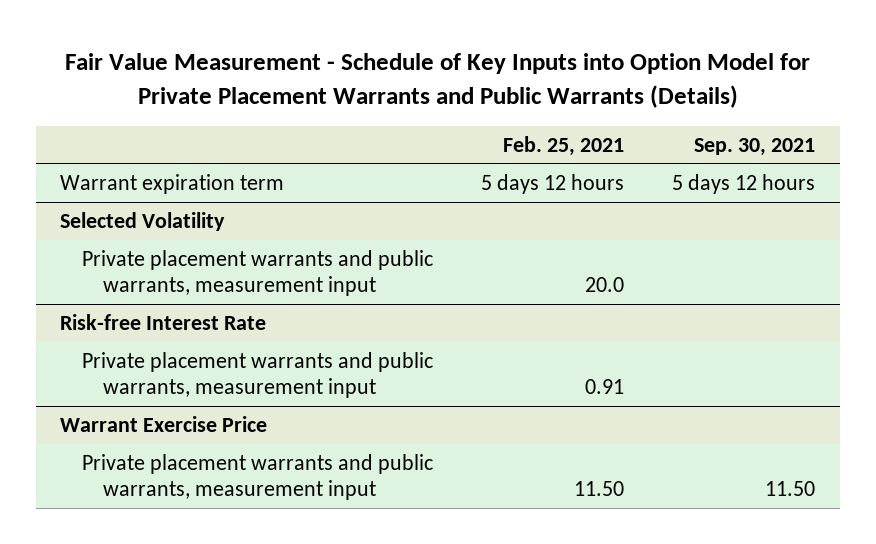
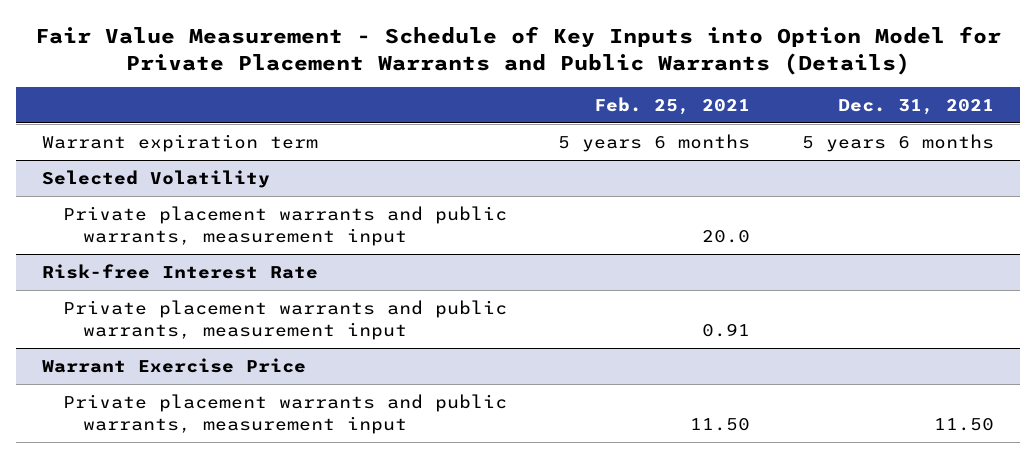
- | Feb. 25, 2021 | Sep. 30, 2021
+ | Feb. 25, 2021 | Dec. 31, 2021
- Warrant expiration term | 5 days 12 hours | 5 days 12 hours
+ Warrant expiration term | 5 years 6 months | 5 years 6 months

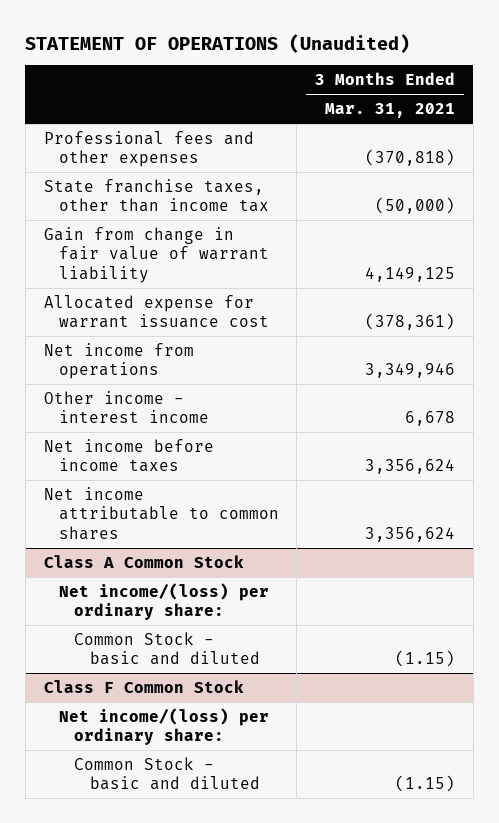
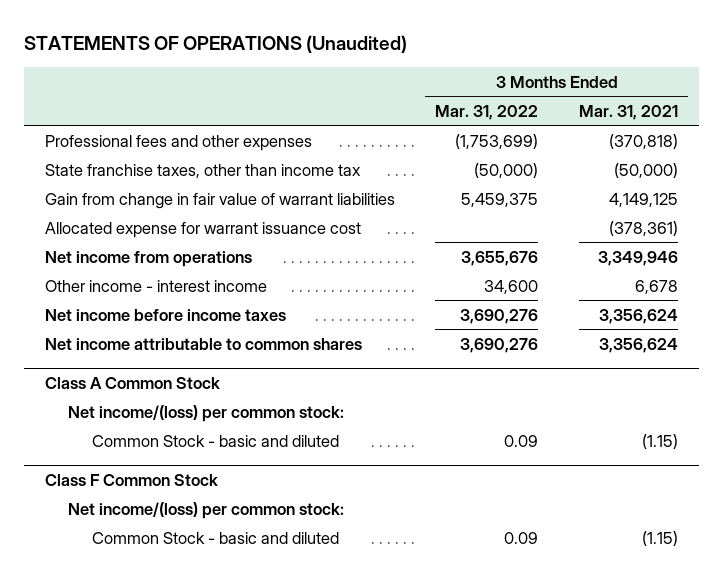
- STATEMENT OF OPERATIONS (Unaudited)
+ STATEMENTS OF OPERATIONS (Unaudited)
- | 3 Months Ended Mar. 31, 2021
+ | 3 Months Ended Mar. 31, 2022 | 3 Months Ended Mar. 31, 2021
- Gain from change in fair value of warrant liability | 4,149,125
+ Gain from change in fair value of warrant liabilities | 5,459,375 | 4,149,125
@ Class A Common Stock
- Net income/(loss) per ordinary share:
+ Net income/(loss) per common stock:
@ Class F Common Stock
- Net income/(loss) per ordinary share:
+ Net income/(loss) per common stock:

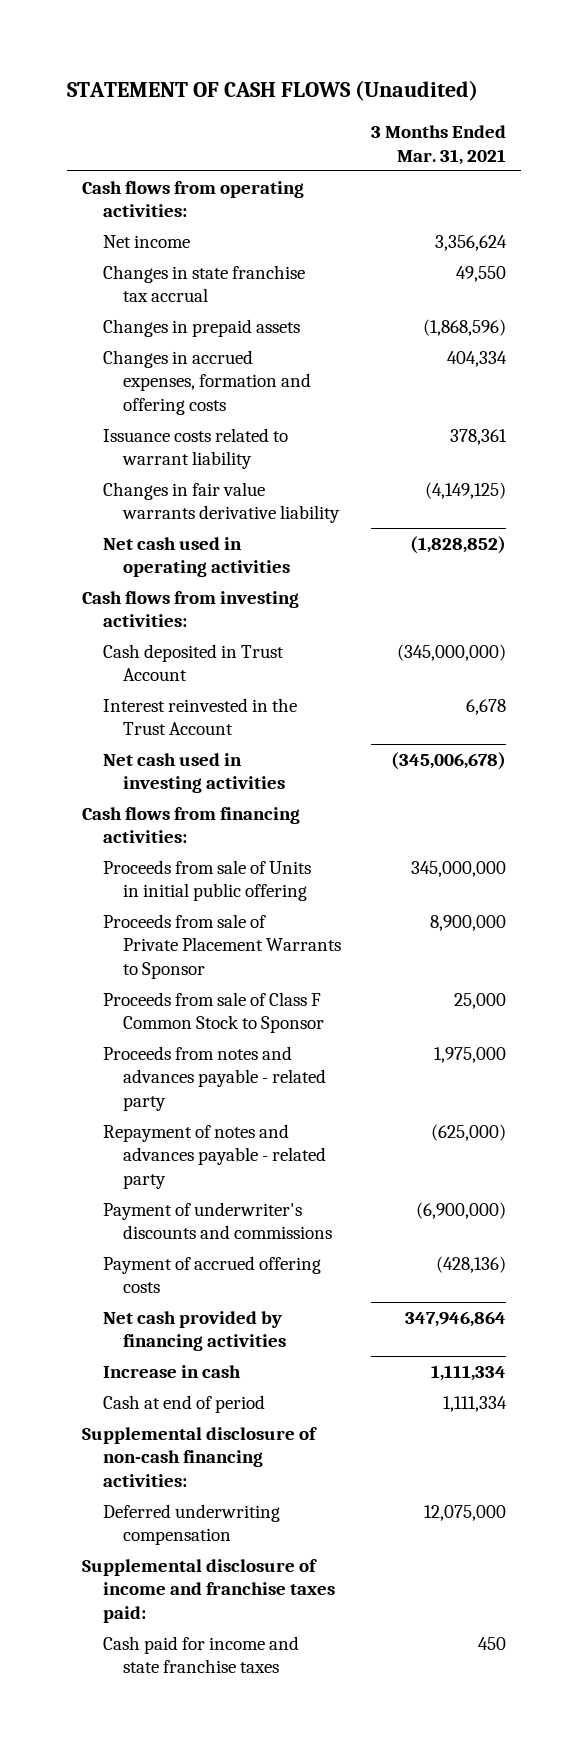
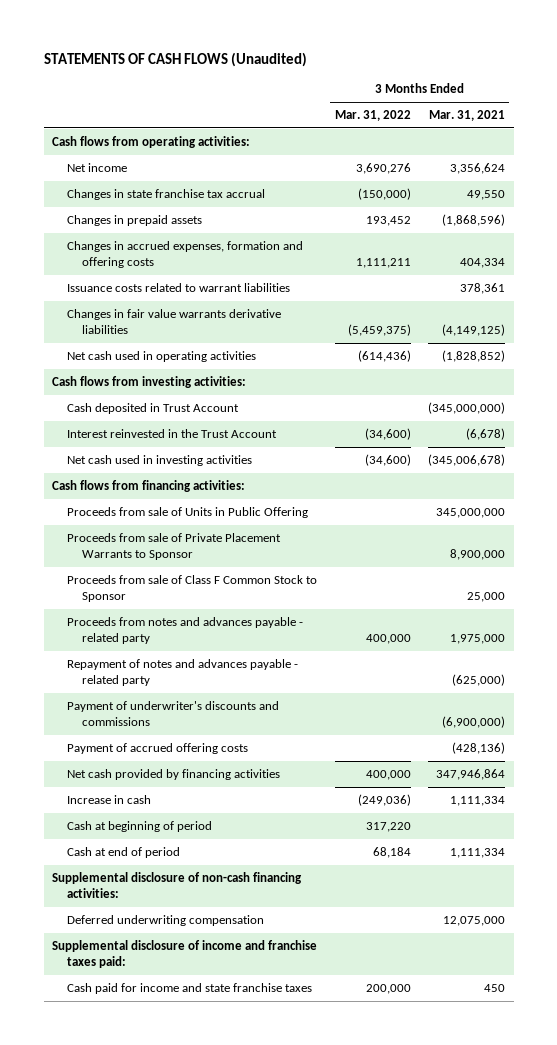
- STATEMENT OF CASH FLOWS (Unaudited)
+ STATEMENTS OF CASH FLOWS (Unaudited)
- | 3 Months Ended Mar. 31, 2021
+ | 3 Months Ended Mar. 31, 2022 | 3 Months Ended Mar. 31, 2021
- Issuance costs related to warrant liability | 378,361
- Changes in fair value warrants derivative liability | (4,149,125)
+ Issuance costs related to warrant liabilities | | 378,361
+ Changes in fair value warrants derivative liabilities | (5,459,375) | (4,149,125)
- Interest reinvested in the Trust Account | 6,678
+ Interest reinvested in the Trust Account | (34,600) | (6,678)
- Proceeds from sale of Units in initial public offering | 345,000,000
+ Proceeds from sale of Units in Public Offering | | 345,000,000
+ Cash at beginning of period | 317,220 |

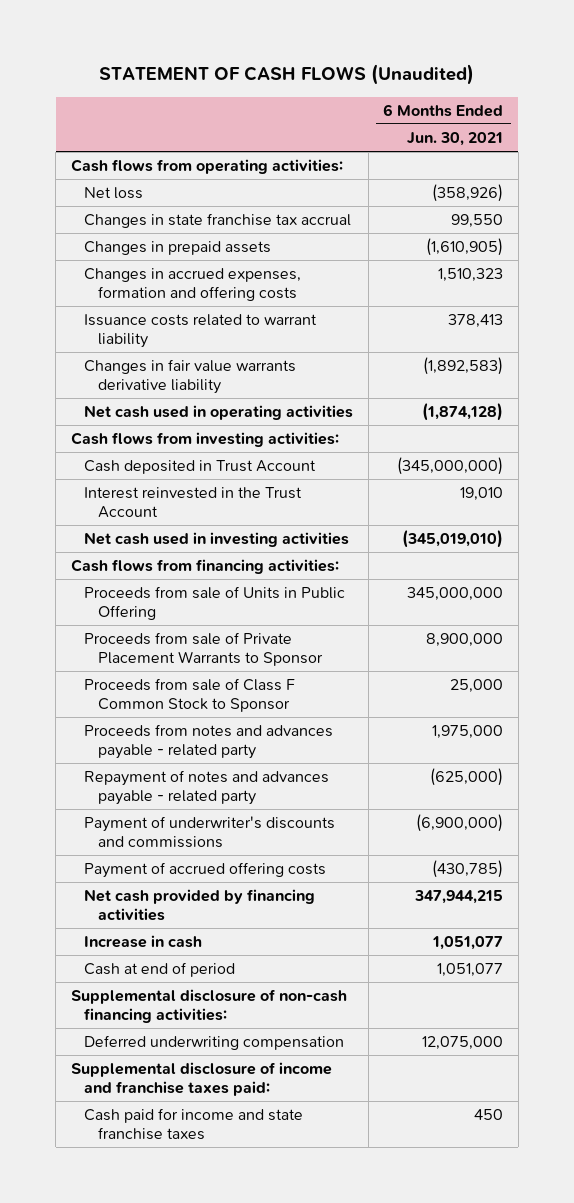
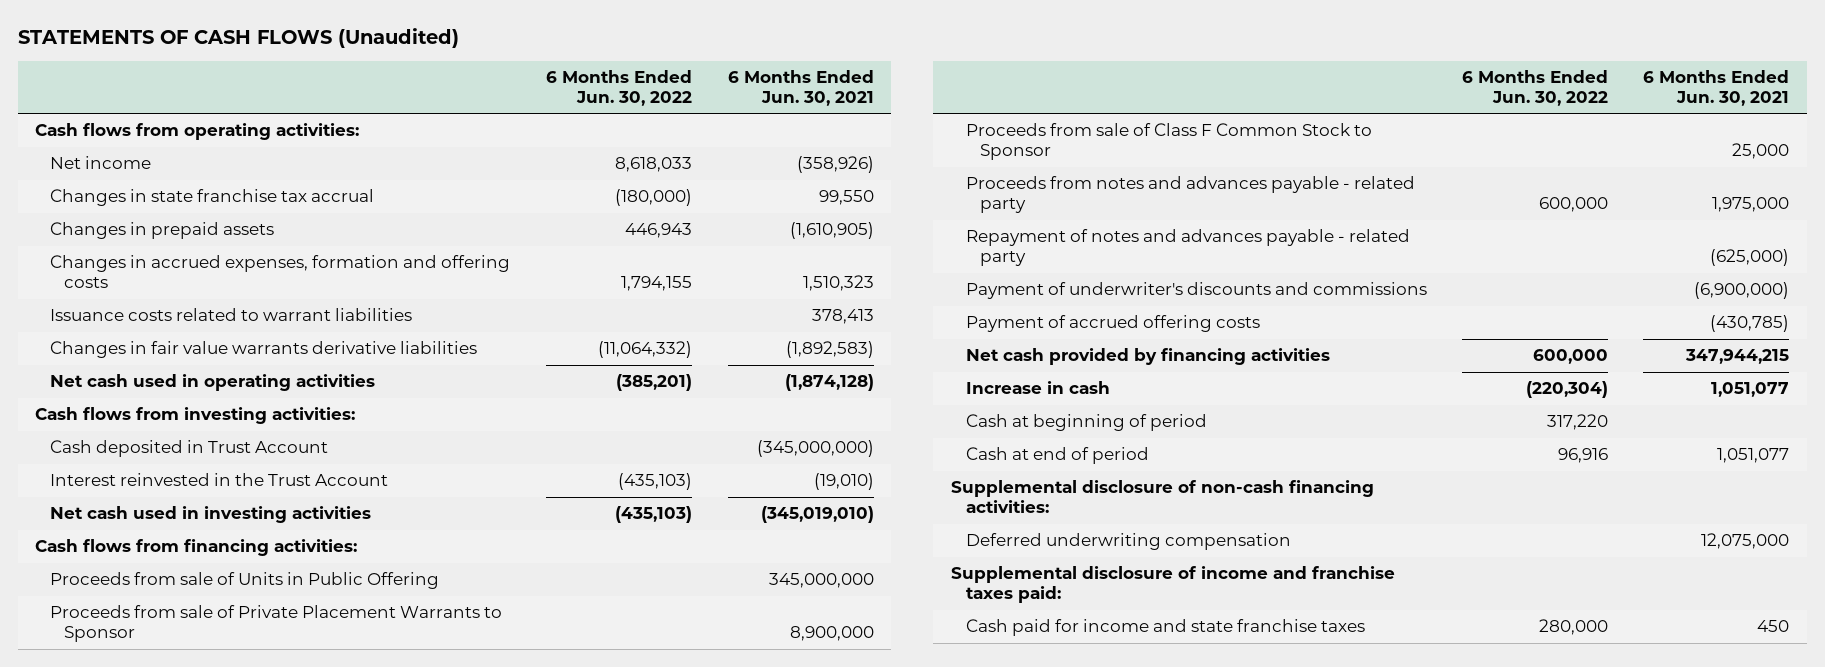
- STATEMENT OF CASH FLOWS (Unaudited)
+ STATEMENTS OF CASH FLOWS (Unaudited)
- | 6 Months Ended Jun. 30, 2021
+ | 6 Months Ended Jun. 30, 2022 | 6 Months Ended Jun. 30, 2021
- Net loss | (358,926)
+ Net income | 8,618,033 | (358,926)
- Issuance costs related to warrant liability | 378,413
- Changes in fair value warrants derivative liability | (1,892,583)
+ Issuance costs related to warrant liabilities | | 378,413
+ Changes in fair value warrants derivative liabilities | (11,064,332) | (1,892,583)
- Interest reinvested in the Trust Account | 19,010
+ Interest reinvested in the Trust Account | (435,103) | (19,010)
+ Cash at beginning of period | 317,220 |

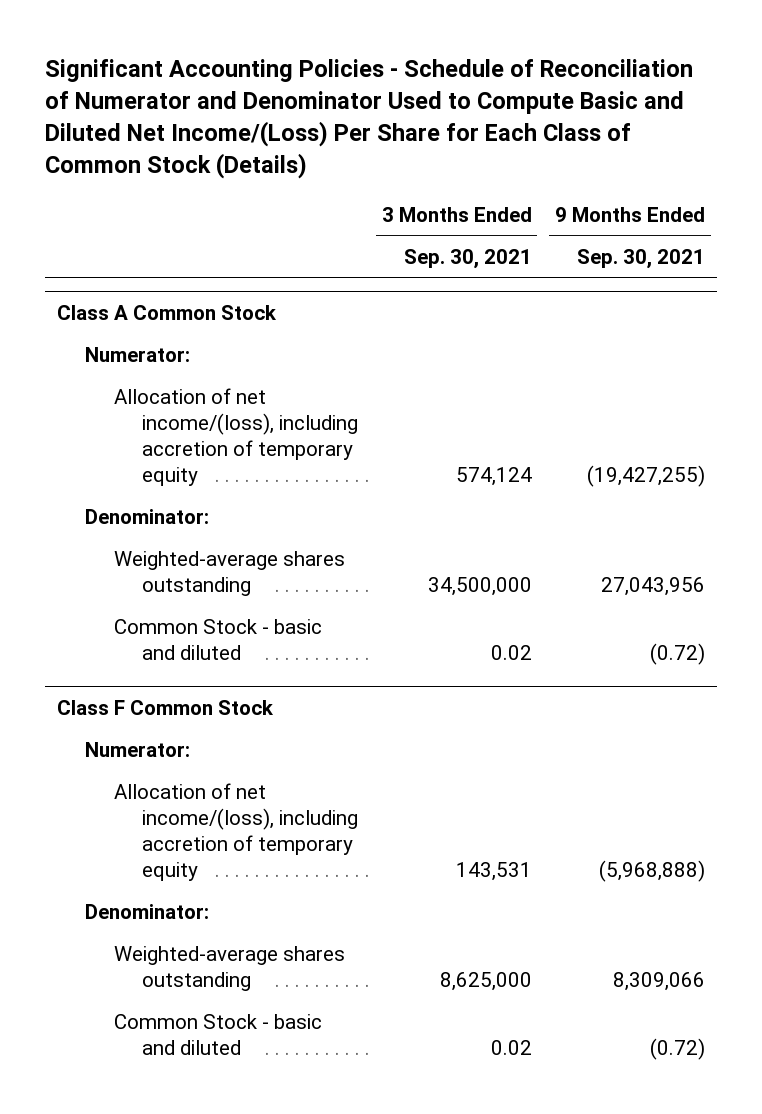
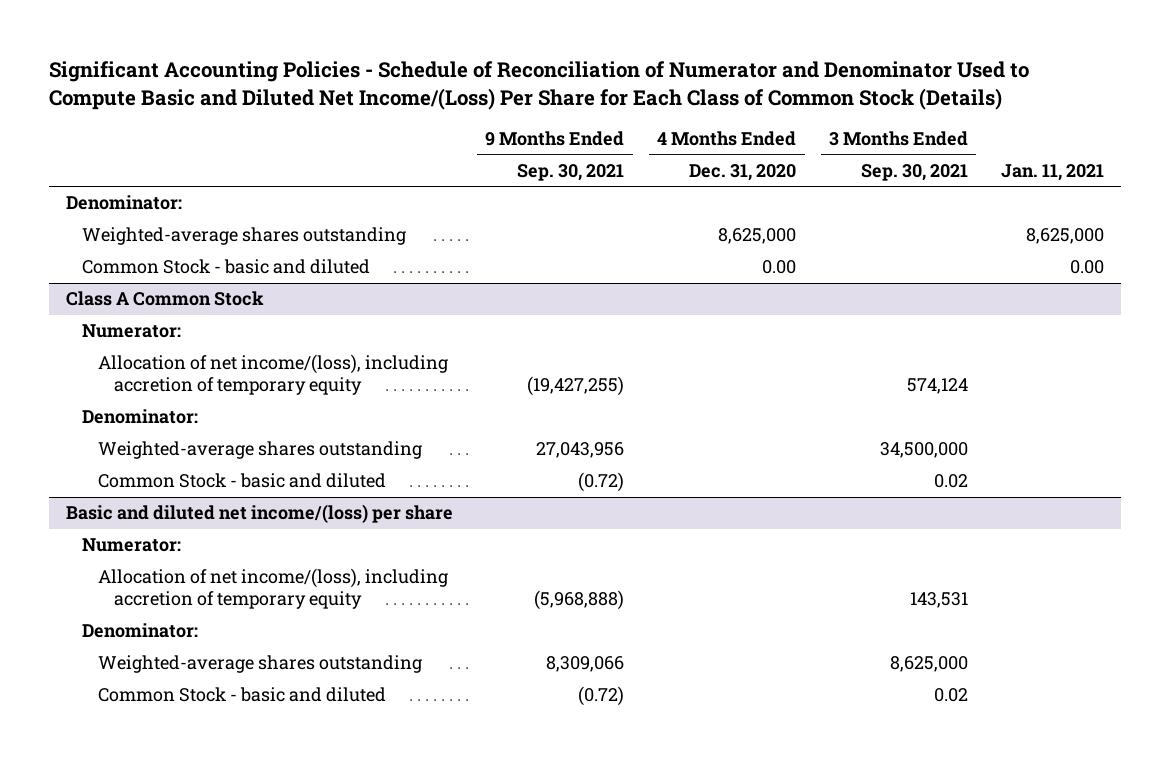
- | 3 Months Ended Sep. 30, 2021 | 9 Months Ended Sep. 30, 2021
+ | 9 Months Ended Sep. 30, 2021 | 4 Months Ended Dec. 31, 2020 | 3 Months Ended Sep. 30, 2021 | Jan. 11, 2021
+ Denominator:
+ Weighted-average shares outstanding | | 8,625,000 | | 8,625,000
+ Common Stock - basic and diluted | | 0.00 | | 0.00
- Class F Common Stock
+ Basic and diluted net income/(loss) per share

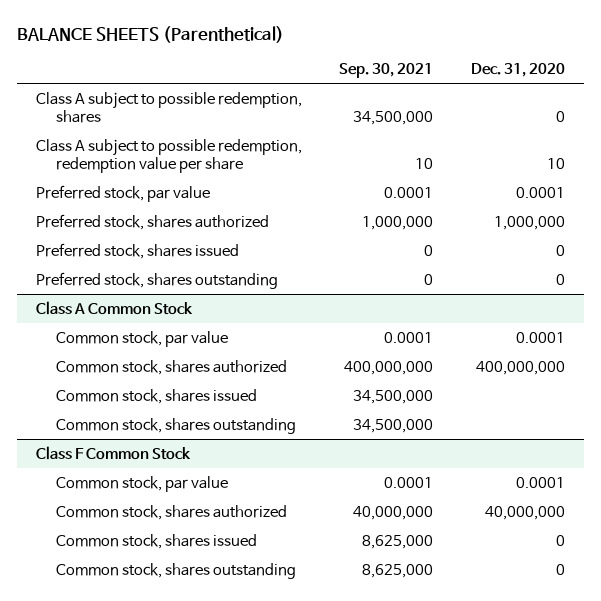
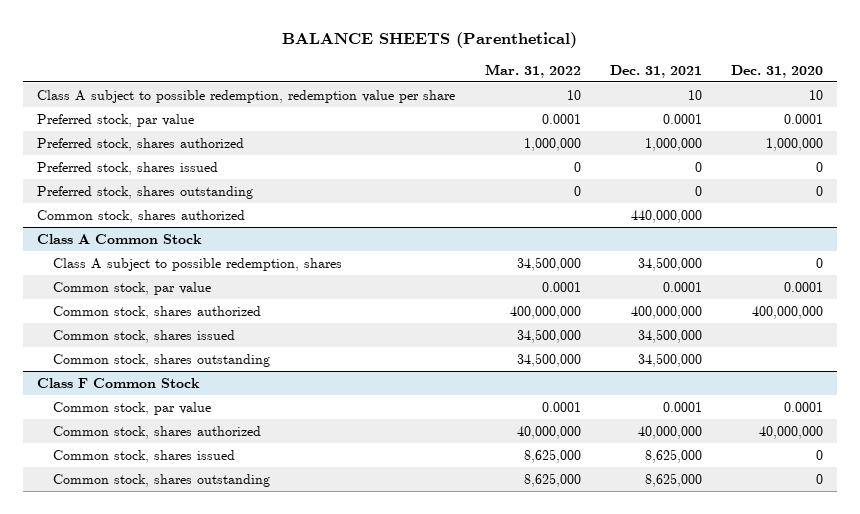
- | Sep. 30, 2021 | Dec. 31, 2020
+ | Mar. 31, 2022 | Dec. 31, 2021 | Dec. 31, 2020
- Class A subject to possible redemption, shares | 34,500,000 | 0
+ Common stock, shares authorized | | 440,000,000 |
@ Class A Common Stock
+ Class A subject to possible redemption, shares | 34,500,000 | 34,500,000 | 0

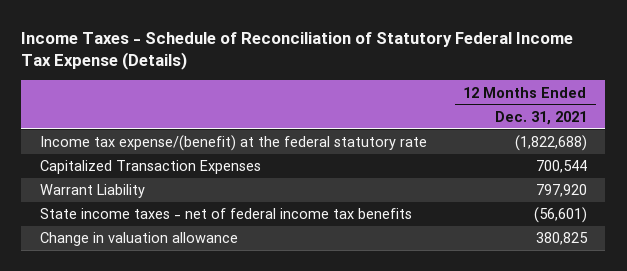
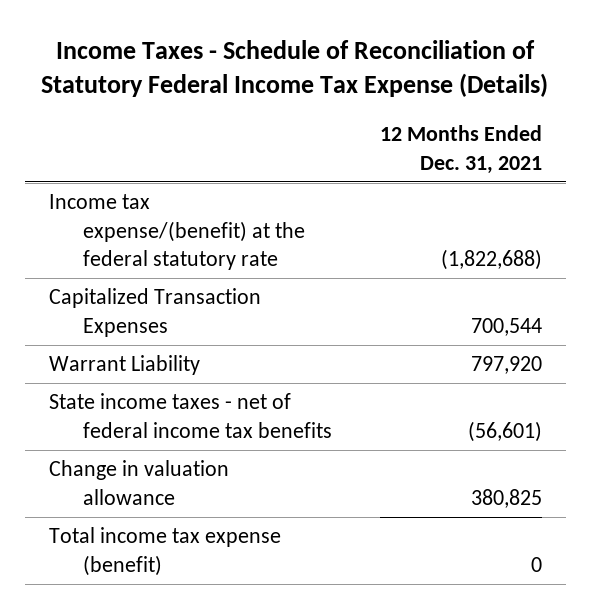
+ Total income tax expense (benefit) | 0

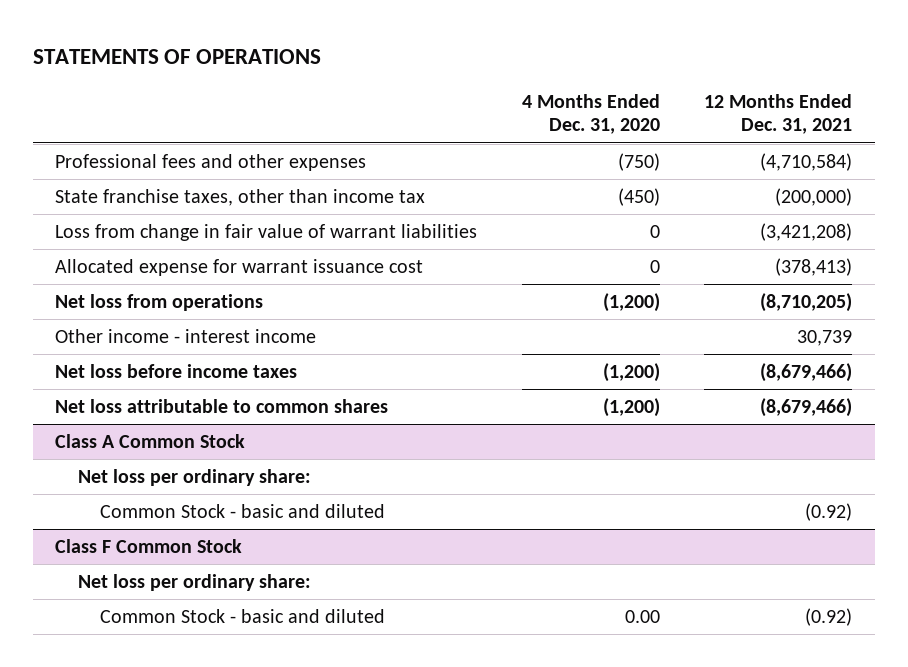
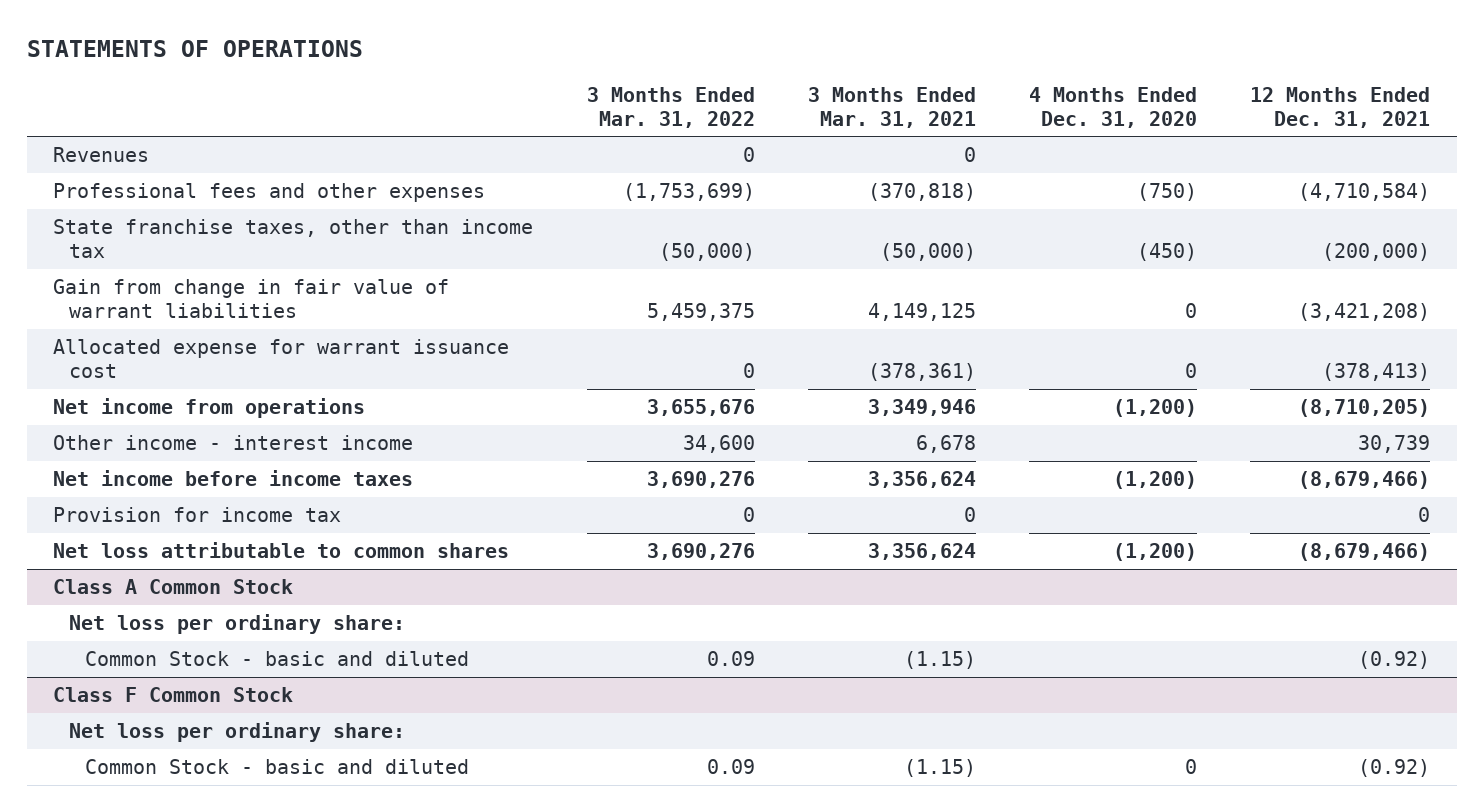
- | 4 Months Ended Dec. 31, 2020 | 12 Months Ended Dec. 31, 2021
+ | 3 Months Ended Mar. 31, 2022 | 3 Months Ended Mar. 31, 2021 | 4 Months Ended Dec. 31, 2020 | 12 Months Ended Dec. 31, 2021
+ Revenues | 0 | 0 | |
- Loss from change in fair value of warrant liabilities | 0 | (3,421,208)
+ Gain from change in fair value of warrant liabilities | 5,459,375 | 4,149,125 | 0 | (3,421,208)
- Net loss from operations | (1,200) | (8,710,205)
+ Net income from operations | 3,655,676 | 3,349,946 | (1,200) | (8,710,205)
- Net loss before income taxes | (1,200) | (8,679,466)
+ Net income before income taxes | 3,690,276 | 3,356,624 | (1,200) | (8,679,466)
+ Provision for income tax | 0 | 0 | | 0
@ Class F Common Stock
- Common Stock - basic and diluted | 0.00 | (0.92)
+ Common Stock - basic and diluted | 0.09 | (1.15) | 0 | (0.92)

